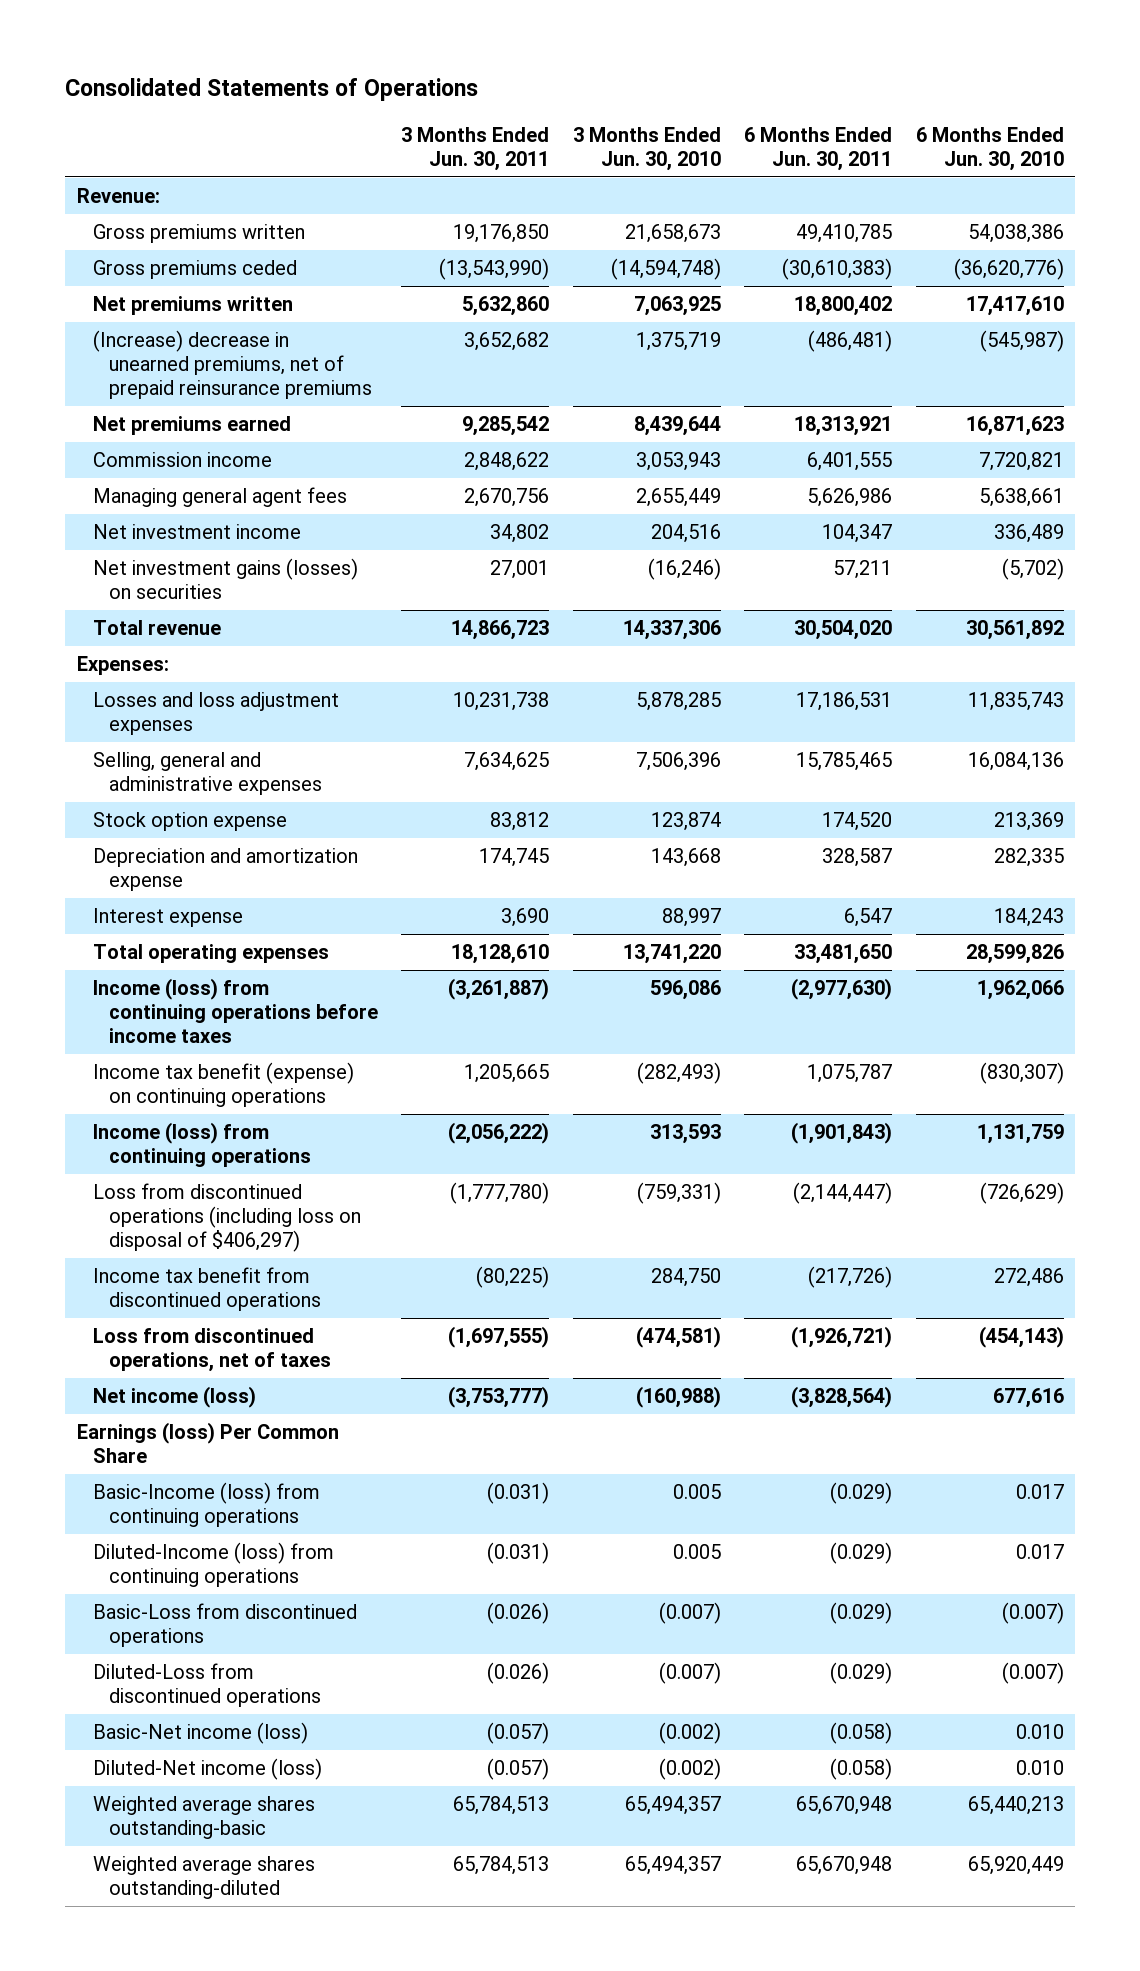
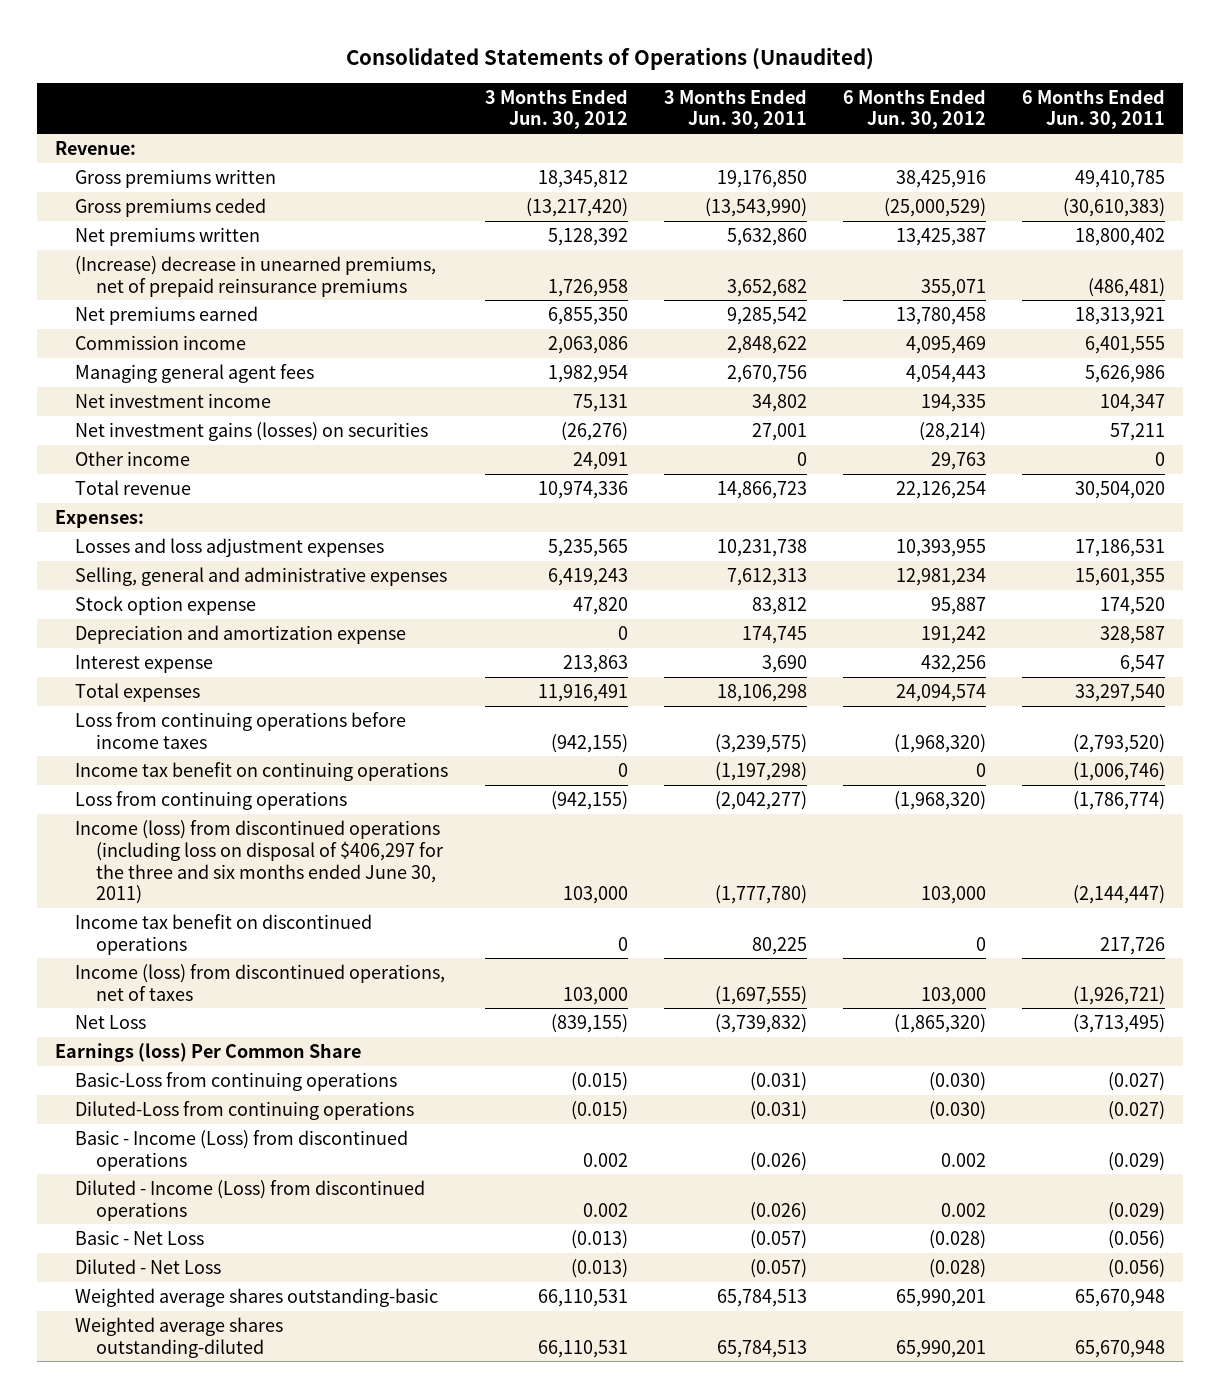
- Consolidated Statements of Operations
+ Consolidated Statements of Operations (Unaudited)
- | 3 Months Ended Jun. 30, 2011 | 3 Months Ended Jun. 30, 2010 | 6 Months Ended Jun. 30, 2011 | 6 Months Ended Jun. 30, 2010
+ | 3 Months Ended Jun. 30, 2012 | 3 Months Ended Jun. 30, 2011 | 6 Months Ended Jun. 30, 2012 | 6 Months Ended Jun. 30, 2011
+ Other income | 24,091 | 0 | 29,763 | 0
- Selling, general and administrative expenses | 7,634,625 | 7,506,396 | 15,785,465 | 16,084,136
+ Selling, general and administrative expenses | 6,419,243 | 7,612,313 | 12,981,234 | 15,601,355
- Total operating expenses | 18,128,610 | 13,741,220 | 33,481,650 | 28,599,826
- Income (loss) from continuing operations before income taxes | (3,261,887) | 596,086 | (2,977,630) | 1,962,066
- Income tax benefit (expense) on continuing operations | 1,205,665 | (282,493) | 1,075,787 | (830,307)
- Income (loss) from continuing operations | (2,056,222) | 313,593 | (1,901,843) | 1,131,759
- Loss from discontinued operations (including loss on disposal of $406,297) | (1,777,780) | (759,331) | (2,144,447) | (726,629)
- Income tax benefit from discontinued operations | (80,225) | 284,750 | (217,726) | 272,486
- Loss from discontinued operations, net of taxes | (1,697,555) | (474,581) | (1,926,721) | (454,143)
- Net income (loss) | (3,753,777) | (160,988) | (3,828,564) | 677,616
+ Total expenses | 11,916,491 | 18,106,298 | 24,094,574 | 33,297,540
+ Loss from continuing operations before income taxes | (942,155) | (3,239,575) | (1,968,320) | (2,793,520)
+ Income tax benefit on continuing operations | 0 | (1,197,298) | 0 | (1,006,746)
+ Loss from continuing operations | (942,155) | (2,042,277) | (1,968,320) | (1,786,774)
+ Income (loss) from discontinued operations (including loss on disposal of $406,297 for the three and six months ended June 30, 2011) | 103,000 | (1,777,780) | 103,000 | (2,144,447)
+ Income tax benefit on discontinued operations | 0 | 80,225 | 0 | 217,726
+ Income (loss) from discontinued operations, net of taxes | 103,000 | (1,697,555) | 103,000 | (1,926,721)
+ Net Loss | (839,155) | (3,739,832) | (1,865,320) | (3,713,495)
- Basic-Income (loss) from continuing operations | (0.031) | 0.005 | (0.029) | 0.017
- Diluted-Income (loss) from continuing operations | (0.031) | 0.005 | (0.029) | 0.017
- Basic-Loss from discontinued operations | (0.026) | (0.007) | (0.029) | (0.007)
- Diluted-Loss from discontinued operations | (0.026) | (0.007) | (0.029) | (0.007)
- Basic-Net income (loss) | (0.057) | (0.002) | (0.058) | 0.010
- Diluted-Net income (loss) | (0.057) | (0.002) | (0.058) | 0.010
+ Basic-Loss from continuing operations | (0.015) | (0.031) | (0.030) | (0.027)
+ Diluted-Loss from continuing operations | (0.015) | (0.031) | (0.030) | (0.027)
+ Basic - Income (Loss) from discontinued operations | 0.002 | (0.026) | 0.002 | (0.029)
+ Diluted - Income (Loss) from discontinued operations | 0.002 | (0.026) | 0.002 | (0.029)
+ Basic - Net Loss | (0.013) | (0.057) | (0.028) | (0.056)
+ Diluted - Net Loss | (0.013) | (0.057) | (0.028) | (0.056)

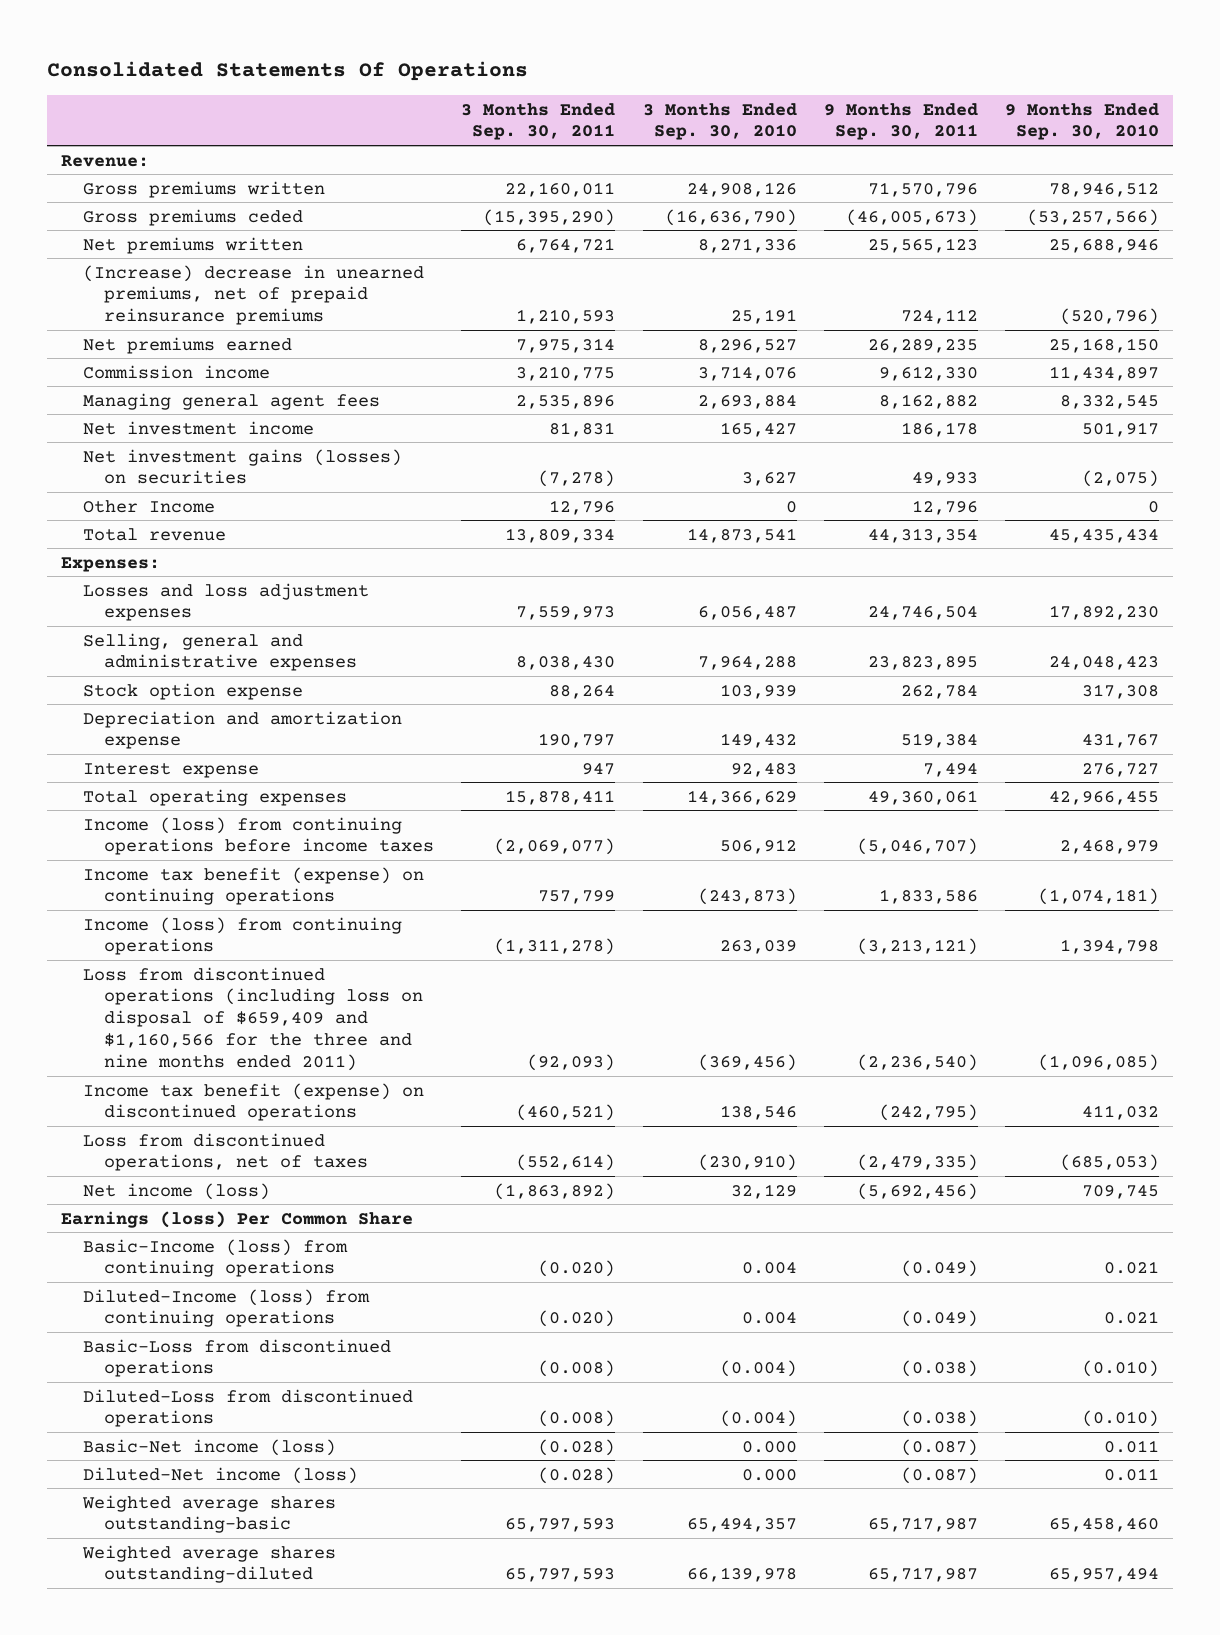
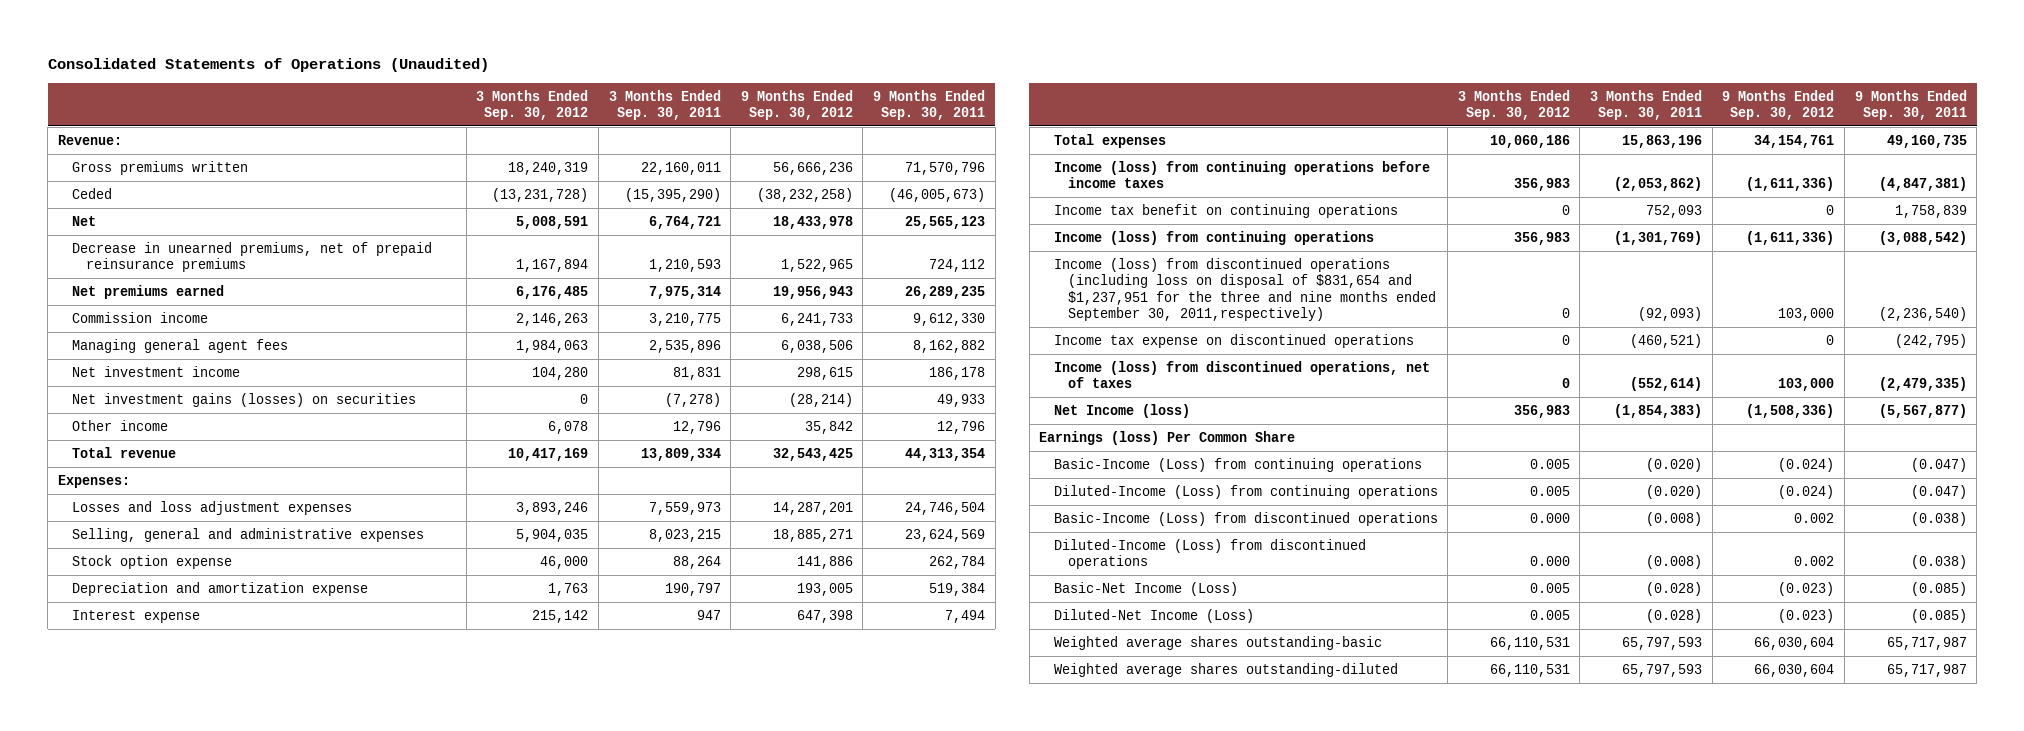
- Consolidated Statements Of Operations
+ Consolidated Statements of Operations (Unaudited)
- | 3 Months Ended Sep. 30, 2011 | 3 Months Ended Sep. 30, 2010 | 9 Months Ended Sep. 30, 2011 | 9 Months Ended Sep. 30, 2010
+ | 3 Months Ended Sep. 30, 2012 | 3 Months Ended Sep. 30, 2011 | 9 Months Ended Sep. 30, 2012 | 9 Months Ended Sep. 30, 2011
- Gross premiums ceded | (15,395,290) | (16,636,790) | (46,005,673) | (53,257,566)
- Net premiums written | 6,764,721 | 8,271,336 | 25,565,123 | 25,688,946
- (Increase) decrease in unearned premiums, net of prepaid reinsurance premiums | 1,210,593 | 25,191 | 724,112 | (520,796)
+ Ceded | (13,231,728) | (15,395,290) | (38,232,258) | (46,005,673)
+ Net | 5,008,591 | 6,764,721 | 18,433,978 | 25,565,123
+ Decrease in unearned premiums, net of prepaid reinsurance premiums | 1,167,894 | 1,210,593 | 1,522,965 | 724,112
- Other Income | 12,796 | 0 | 12,796 | 0
+ Other income | 6,078 | 12,796 | 35,842 | 12,796
- Selling, general and administrative expenses | 8,038,430 | 7,964,288 | 23,823,895 | 24,048,423
+ Selling, general and administrative expenses | 5,904,035 | 8,023,215 | 18,885,271 | 23,624,569
- Total operating expenses | 15,878,411 | 14,366,629 | 49,360,061 | 42,966,455
- Income (loss) from continuing operations before income taxes | (2,069,077) | 506,912 | (5,046,707) | 2,468,979
- Income tax benefit (expense) on continuing operations | 757,799 | (243,873) | 1,833,586 | (1,074,181)
- Income (loss) from continuing operations | (1,311,278) | 263,039 | (3,213,121) | 1,394,798
- Loss from discontinued operations (including loss on disposal of $659,409 and $1,160,566 for the three and nine months ended 2011) | (92,093) | (369,456) | (2,236,540) | (1,096,085)
- Income tax benefit (expense) on discontinued operations | (460,521) | 138,546 | (242,795) | 411,032
- Loss from discontinued operations, net of taxes | (552,614) | (230,910) | (2,479,335) | (685,053)
- Net income (loss) | (1,863,892) | 32,129 | (5,692,456) | 709,745
+ Total expenses | 10,060,186 | 15,863,196 | 34,154,761 | 49,160,735
+ Income (loss) from continuing operations before income taxes | 356,983 | (2,053,862) | (1,611,336) | (4,847,381)
+ Income tax benefit on continuing operations | 0 | 752,093 | 0 | 1,758,839
+ Income (loss) from continuing operations | 356,983 | (1,301,769) | (1,611,336) | (3,088,542)
+ Income (loss) from discontinued operations (including loss on disposal of $831,654 and $1,237,951 for the three and nine months ended September 30, 2011,respectively) | 0 | (92,093) | 103,000 | (2,236,540)
+ Income tax expense on discontinued operations | 0 | (460,521) | 0 | (242,795)
+ Income (loss) from discontinued operations, net of taxes | 0 | (552,614) | 103,000 | (2,479,335)
+ Net Income (loss) | 356,983 | (1,854,383) | (1,508,336) | (5,567,877)
- Basic-Income (loss) from continuing operations | (0.020) | 0.004 | (0.049) | 0.021
- Diluted-Income (loss) from continuing operations | (0.020) | 0.004 | (0.049) | 0.021
- Basic-Loss from discontinued operations | (0.008) | (0.004) | (0.038) | (0.010)
- Diluted-Loss from discontinued operations | (0.008) | (0.004) | (0.038) | (0.010)
- Basic-Net income (loss) | (0.028) | 0.000 | (0.087) | 0.011
- Diluted-Net income (loss) | (0.028) | 0.000 | (0.087) | 0.011
+ Basic-Income (Loss) from continuing operations | 0.005 | (0.020) | (0.024) | (0.047)
+ Diluted-Income (Loss) from continuing operations | 0.005 | (0.020) | (0.024) | (0.047)
+ Basic-Income (Loss) from discontinued operations | 0.000 | (0.008) | 0.002 | (0.038)
+ Diluted-Income (Loss) from discontinued operations | 0.000 | (0.008) | 0.002 | (0.038)
+ Basic-Net Income (Loss) | 0.005 | (0.028) | (0.023) | (0.085)
+ Diluted-Net Income (Loss) | 0.005 | (0.028) | (0.023) | (0.085)

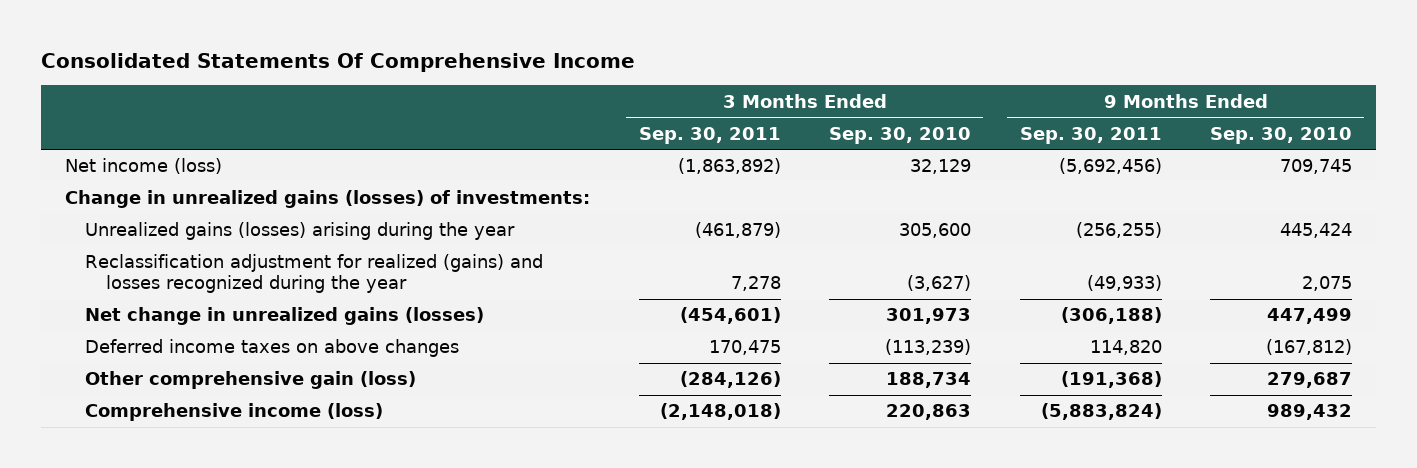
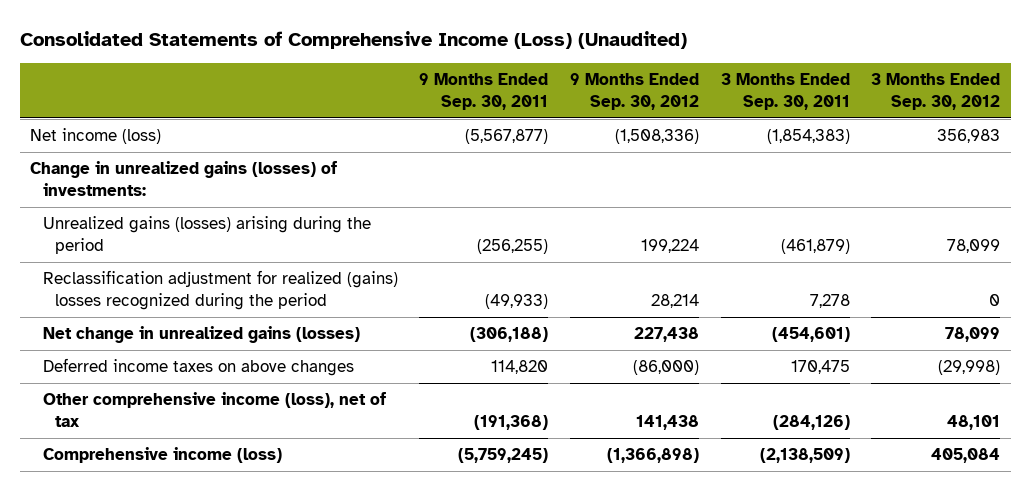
- Consolidated Statements Of Comprehensive Income
+ Consolidated Statements of Comprehensive Income (Loss) (Unaudited)
- | 3 Months Ended Sep. 30, 2011 | 3 Months Ended Sep. 30, 2010 | 9 Months Ended Sep. 30, 2011 | 9 Months Ended Sep. 30, 2010
+ | 9 Months Ended Sep. 30, 2011 | 9 Months Ended Sep. 30, 2012 | 3 Months Ended Sep. 30, 2011 | 3 Months Ended Sep. 30, 2012
- Net income (loss) | (1,863,892) | 32,129 | (5,692,456) | 709,745
+ Net income (loss) | (5,567,877) | (1,508,336) | (1,854,383) | 356,983
- Unrealized gains (losses) arising during the year | (461,879) | 305,600 | (256,255) | 445,424
- Reclassification adjustment for realized (gains) and losses recognized during the year | 7,278 | (3,627) | (49,933) | 2,075
+ Unrealized gains (losses) arising during the period | (256,255) | 199,224 | (461,879) | 78,099
+ Reclassification adjustment for realized (gains) losses recognized during the period | (49,933) | 28,214 | 7,278 | 0
- Other comprehensive gain (loss) | (284,126) | 188,734 | (191,368) | 279,687
- Comprehensive income (loss) | (2,148,018) | 220,863 | (5,883,824) | 989,432
+ Other comprehensive income (loss), net of tax | (191,368) | 141,438 | (284,126) | 48,101
+ Comprehensive income (loss) | (5,759,245) | (1,366,898) | (2,138,509) | 405,084

